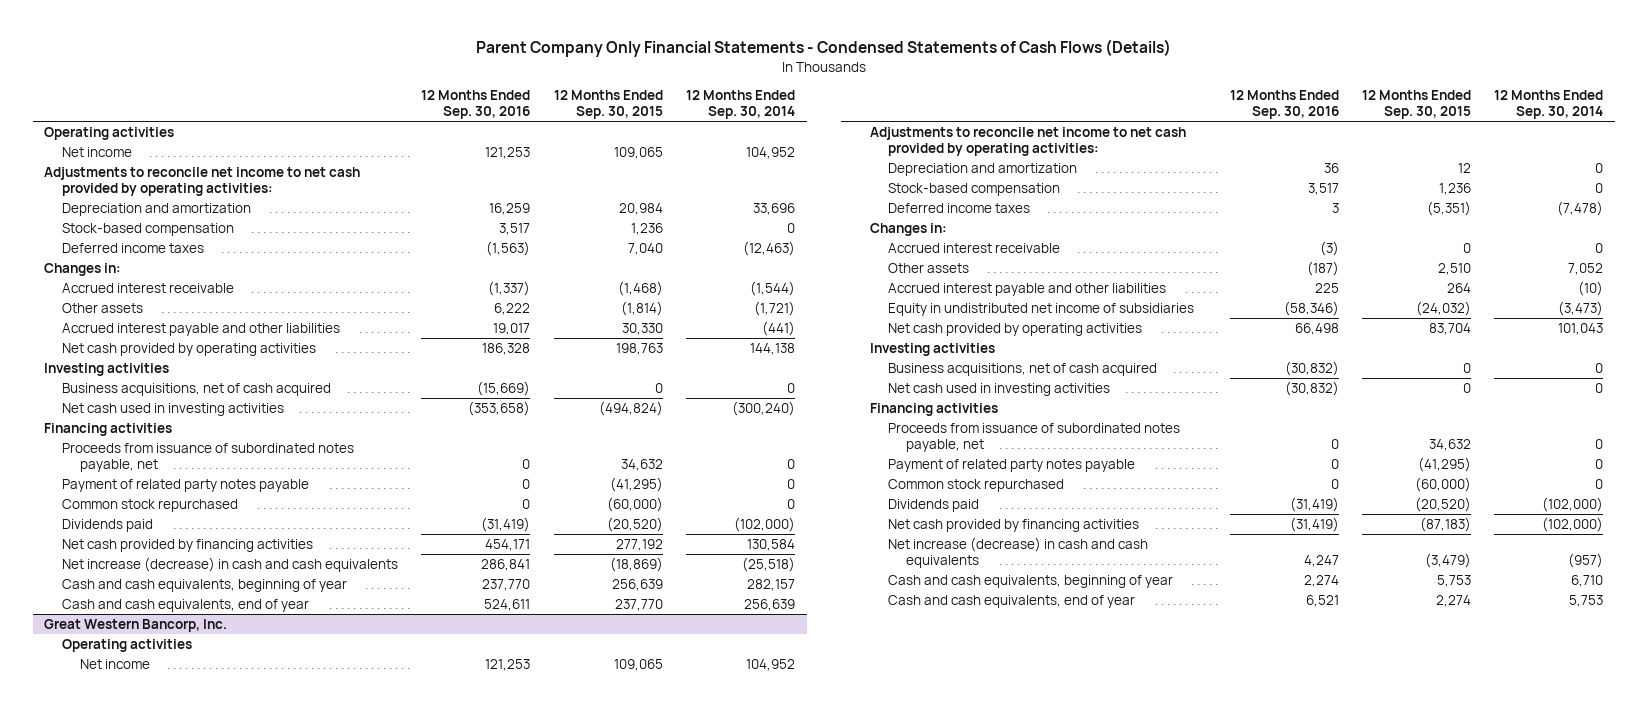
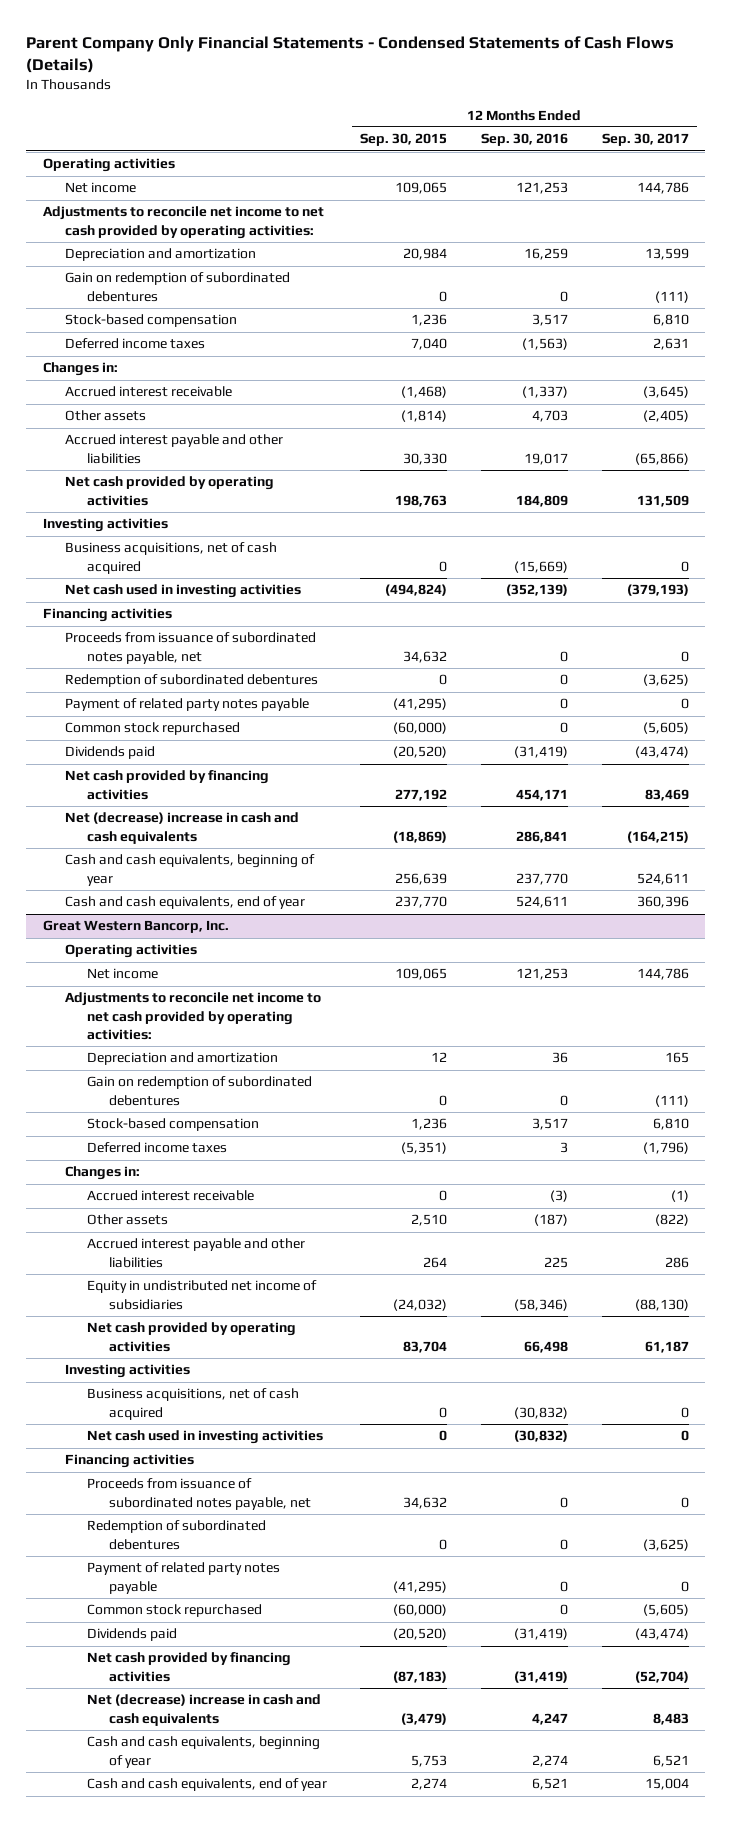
- | 12 Months Ended Sep. 30, 2016 | 12 Months Ended Sep. 30, 2015 | 12 Months Ended Sep. 30, 2014
+ | 12 Months Ended Sep. 30, 2015 | 12 Months Ended Sep. 30, 2016 | 12 Months Ended Sep. 30, 2017
+ Gain on redemption of subordinated debentures | 0 | 0 | (111)
- Other assets | 6,222 | (1,814) | (1,721)
+ Other assets | (1,814) | 4,703 | (2,405)
- Net cash provided by operating activities | 186,328 | 198,763 | 144,138
+ Net cash provided by operating activities | 198,763 | 184,809 | 131,509
- Net cash used in investing activities | (353,658) | (494,824) | (300,240)
+ Net cash used in investing activities | (494,824) | (352,139) | (379,193)
+ Redemption of subordinated debentures | 0 | 0 | (3,625)
- Net increase (decrease) in cash and cash equivalents | 286,841 | (18,869) | (25,518)
+ Net (decrease) increase in cash and cash equivalents | (18,869) | 286,841 | (164,215)
@ Great Western Bancorp, Inc.
+ Gain on redemption of subordinated debentures | 0 | 0 | (111)
+ Redemption of subordinated debentures | 0 | 0 | (3,625)
- Net increase (decrease) in cash and cash equivalents | 4,247 | (3,479) | (957)
+ Net (decrease) increase in cash and cash equivalents | (3,479) | 4,247 | 8,483

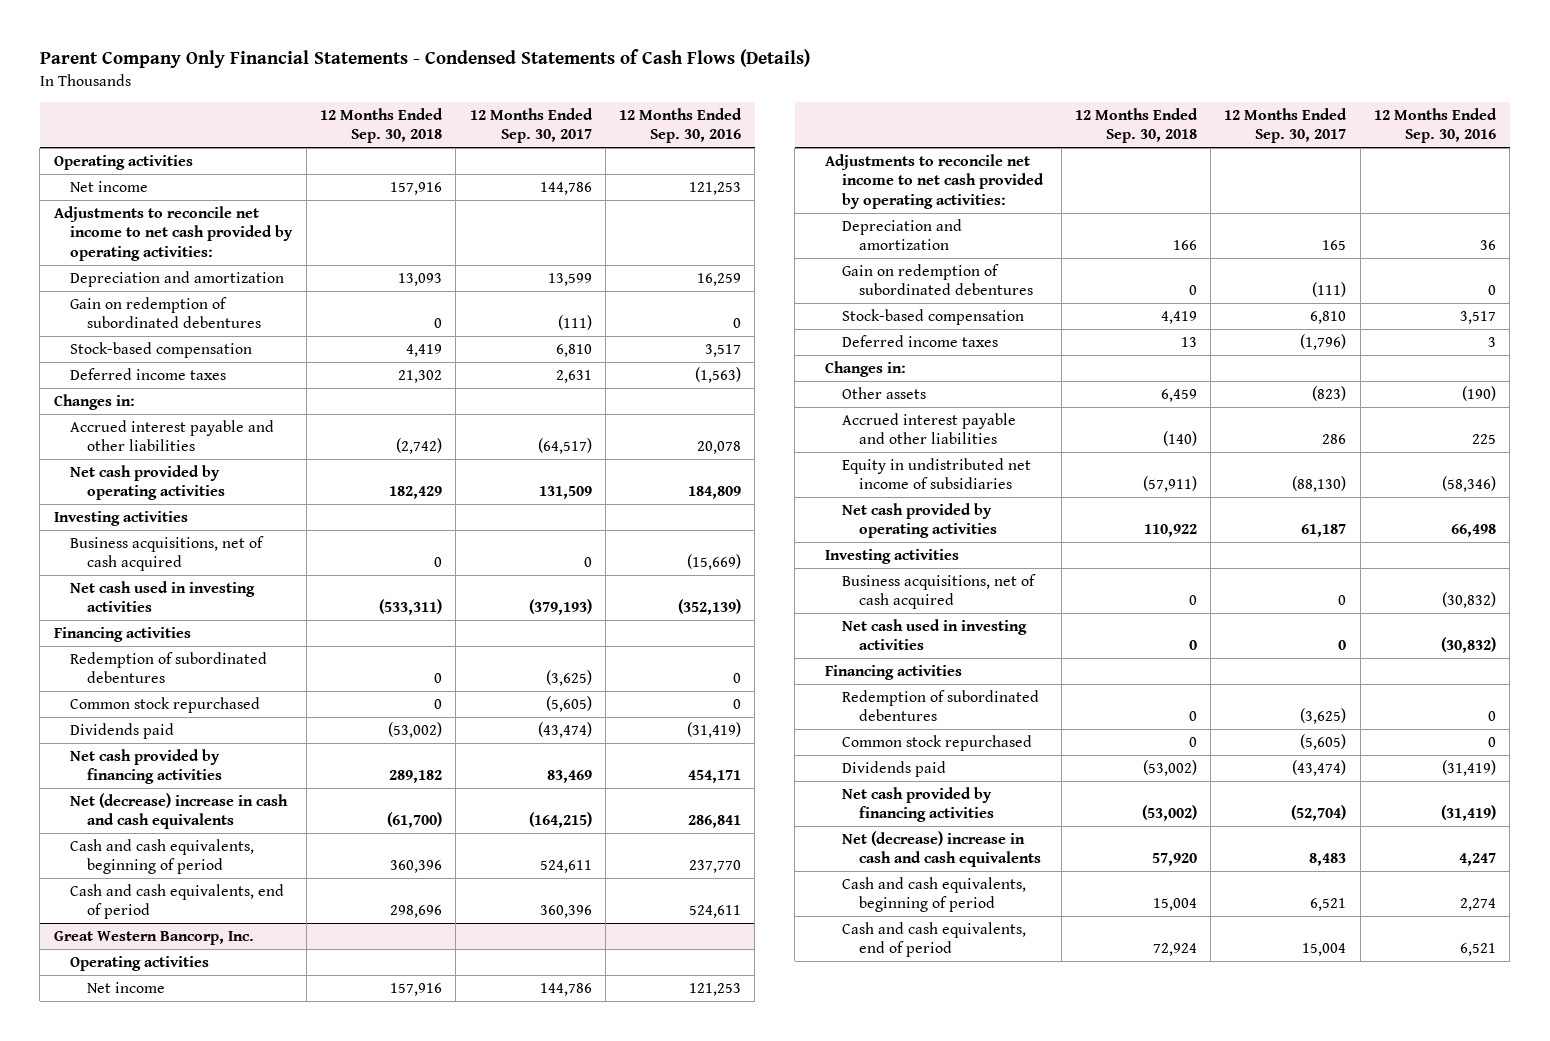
- | 12 Months Ended Sep. 30, 2015 | 12 Months Ended Sep. 30, 2016 | 12 Months Ended Sep. 30, 2017
+ | 12 Months Ended Sep. 30, 2018 | 12 Months Ended Sep. 30, 2017 | 12 Months Ended Sep. 30, 2016
- Accrued interest receivable | (1,468) | (1,337) | (3,645)
- Other assets | (1,814) | 4,703 | (2,405)
- Accrued interest payable and other liabilities | 30,330 | 19,017 | (65,866)
+ Accrued interest payable and other liabilities | (2,742) | (64,517) | 20,078
- Proceeds from issuance of subordinated notes payable, net | 34,632 | 0 | 0
- Payment of related party notes payable | (41,295) | 0 | 0
- Cash and cash equivalents, beginning of year | 256,639 | 237,770 | 524,611
- Cash and cash equivalents, end of year | 237,770 | 524,611 | 360,396
+ Cash and cash equivalents, beginning of period | 360,396 | 524,611 | 237,770
+ Cash and cash equivalents, end of period | 298,696 | 360,396 | 524,611
@ Great Western Bancorp, Inc.
- Accrued interest receivable | 0 | (3) | (1)
- Other assets | 2,510 | (187) | (822)
+ Other assets | 6,459 | (823) | (190)
- Proceeds from issuance of subordinated notes payable, net | 34,632 | 0 | 0
- Payment of related party notes payable | (41,295) | 0 | 0
- Cash and cash equivalents, beginning of year | 5,753 | 2,274 | 6,521
- Cash and cash equivalents, end of year | 2,274 | 6,521 | 15,004
+ Cash and cash equivalents, beginning of period | 15,004 | 6,521 | 2,274
+ Cash and cash equivalents, end of period | 72,924 | 15,004 | 6,521

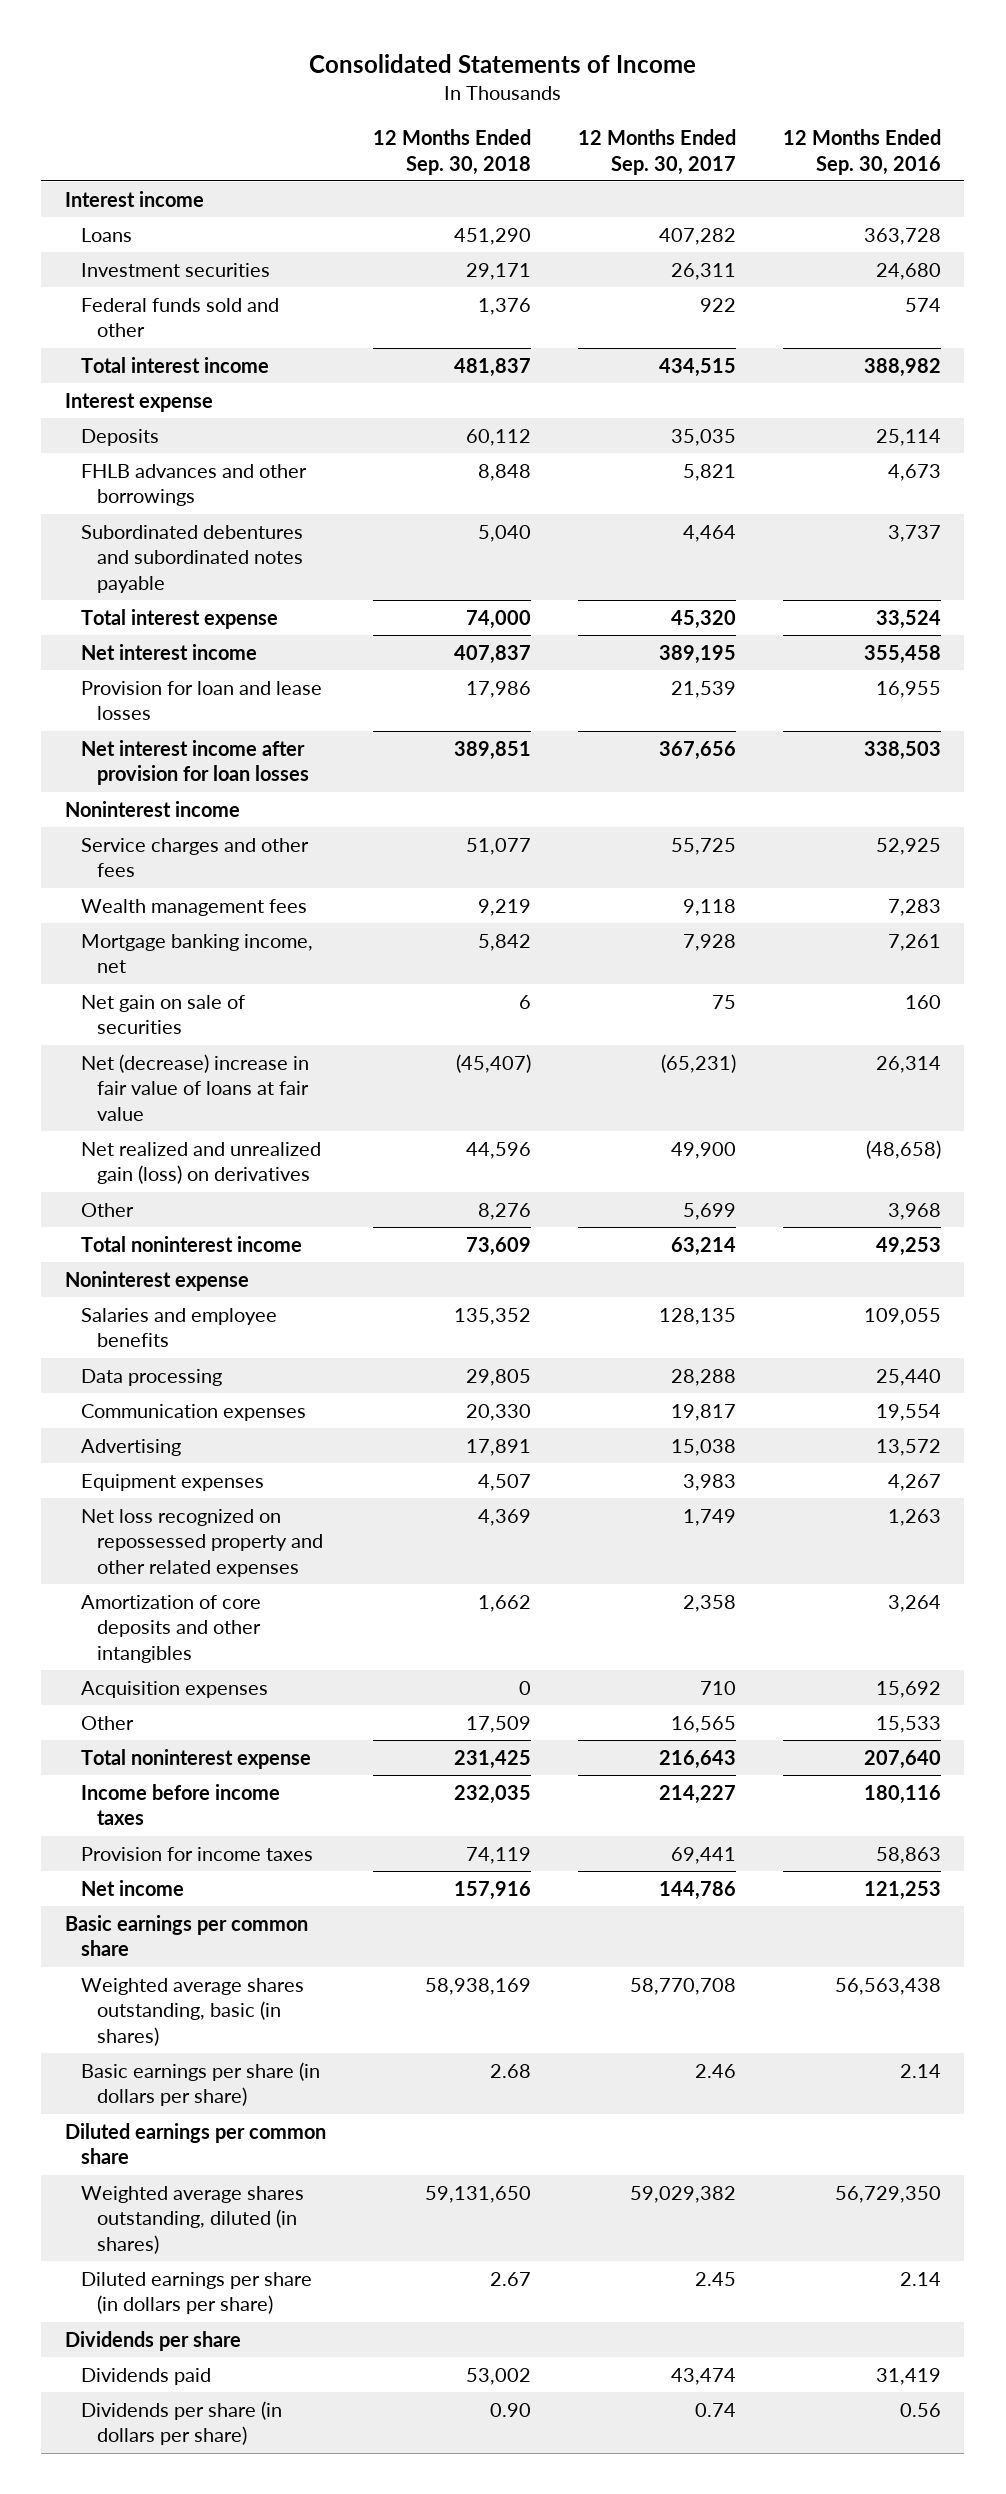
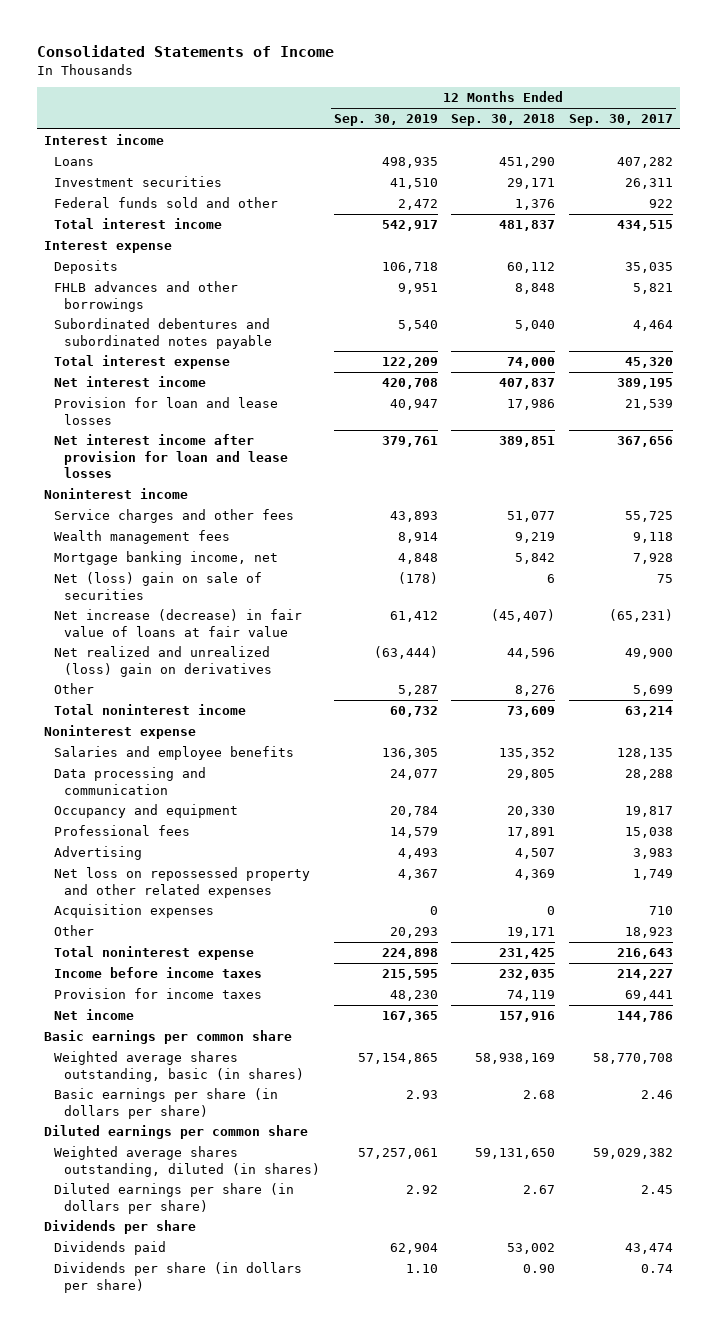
- | 12 Months Ended Sep. 30, 2018 | 12 Months Ended Sep. 30, 2017 | 12 Months Ended Sep. 30, 2016
+ | 12 Months Ended Sep. 30, 2019 | 12 Months Ended Sep. 30, 2018 | 12 Months Ended Sep. 30, 2017
- Net interest income after provision for loan losses | 389,851 | 367,656 | 338,503
+ Net interest income after provision for loan and lease losses | 379,761 | 389,851 | 367,656
- Net gain on sale of securities | 6 | 75 | 160
- Net (decrease) increase in fair value of loans at fair value | (45,407) | (65,231) | 26,314
- Net realized and unrealized gain (loss) on derivatives | 44,596 | 49,900 | (48,658)
+ Net (loss) gain on sale of securities | (178) | 6 | 75
+ Net increase (decrease) in fair value of loans at fair value | 61,412 | (45,407) | (65,231)
+ Net realized and unrealized (loss) gain on derivatives | (63,444) | 44,596 | 49,900
- Data processing | 29,805 | 28,288 | 25,440
- Communication expenses | 20,330 | 19,817 | 19,554
- Advertising | 17,891 | 15,038 | 13,572
- Equipment expenses | 4,507 | 3,983 | 4,267
- Net loss recognized on repossessed property and other related expenses | 4,369 | 1,749 | 1,263
- Amortization of core deposits and other intangibles | 1,662 | 2,358 | 3,264
+ Data processing and communication | 24,077 | 29,805 | 28,288
+ Occupancy and equipment | 20,784 | 20,330 | 19,817
+ Professional fees | 14,579 | 17,891 | 15,038
+ Advertising | 4,493 | 4,507 | 3,983
+ Net loss on repossessed property and other related expenses | 4,367 | 4,369 | 1,749
- Other | 17,509 | 16,565 | 15,533
+ Other | 20,293 | 19,171 | 18,923

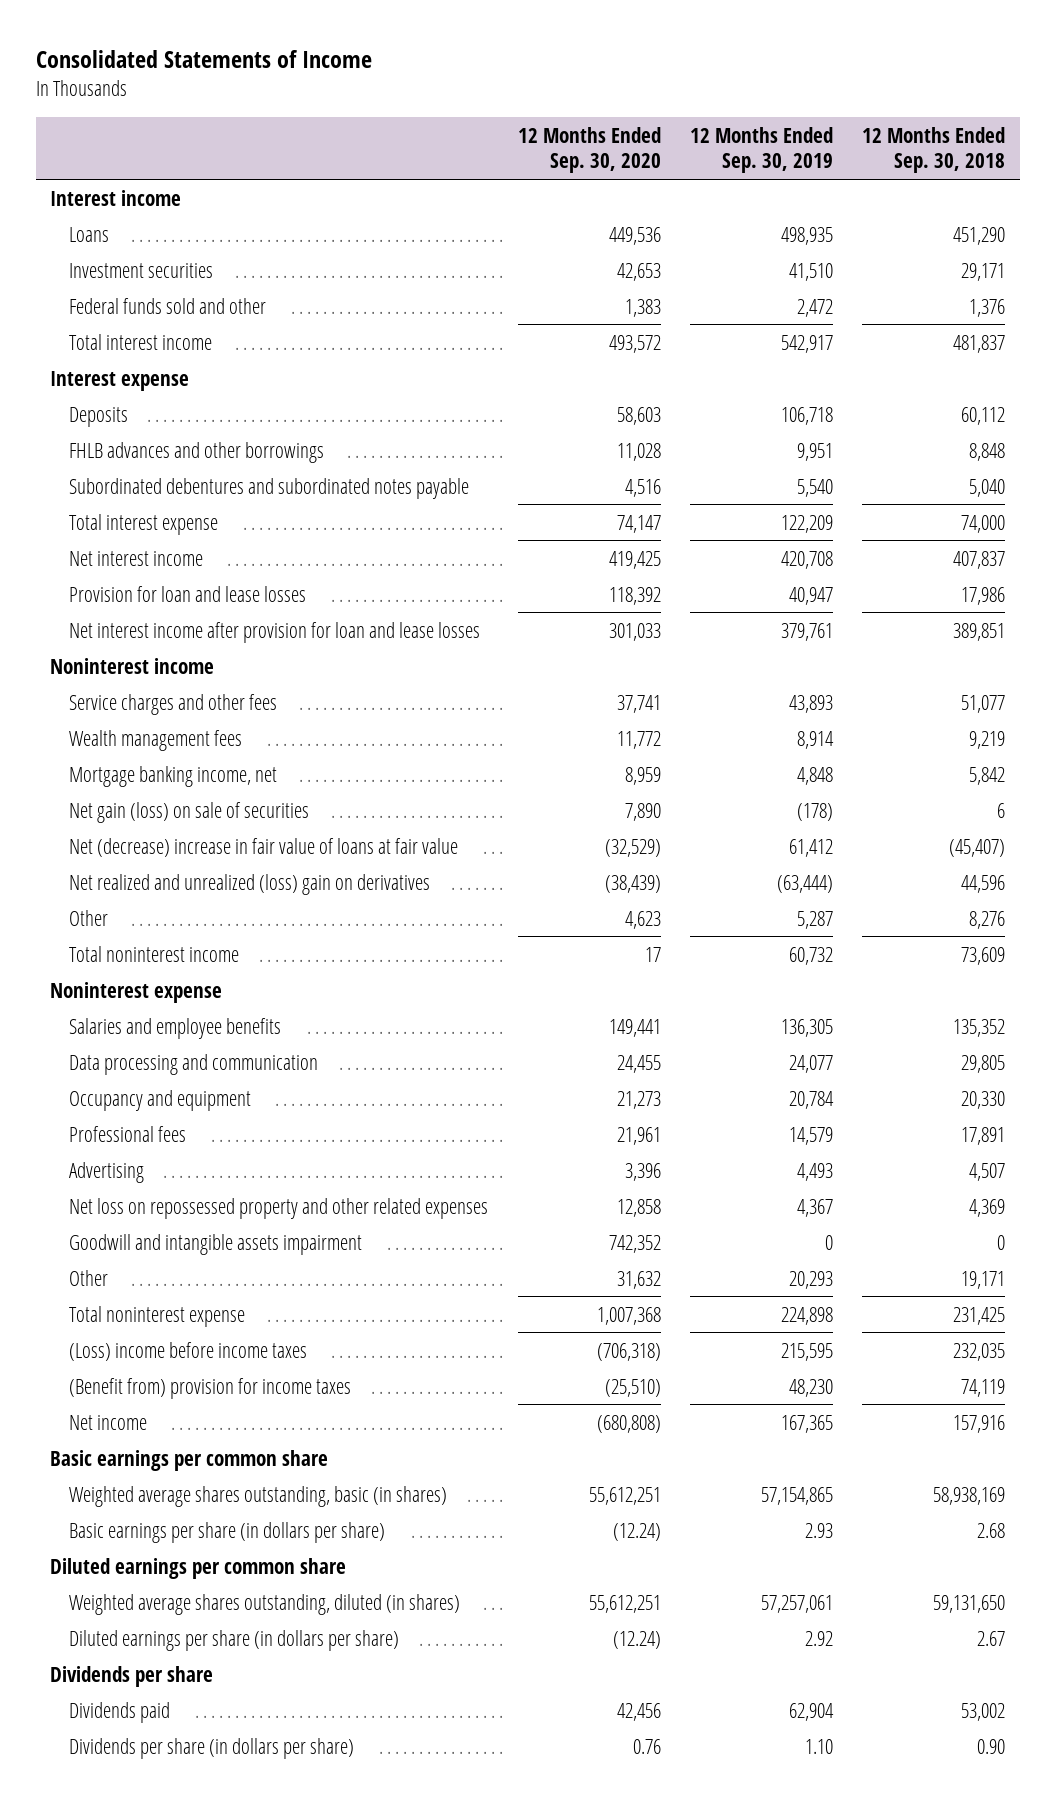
- | 12 Months Ended Sep. 30, 2019 | 12 Months Ended Sep. 30, 2018 | 12 Months Ended Sep. 30, 2017
+ | 12 Months Ended Sep. 30, 2020 | 12 Months Ended Sep. 30, 2019 | 12 Months Ended Sep. 30, 2018
- Net (loss) gain on sale of securities | (178) | 6 | 75
- Net increase (decrease) in fair value of loans at fair value | 61,412 | (45,407) | (65,231)
+ Net gain (loss) on sale of securities | 7,890 | (178) | 6
+ Net (decrease) increase in fair value of loans at fair value | (32,529) | 61,412 | (45,407)
- Acquisition expenses | 0 | 0 | 710
+ Goodwill and intangible assets impairment | 742,352 | 0 | 0
- Income before income taxes | 215,595 | 232,035 | 214,227
- Provision for income taxes | 48,230 | 74,119 | 69,441
+ (Loss) income before income taxes | (706,318) | 215,595 | 232,035
+ (Benefit from) provision for income taxes | (25,510) | 48,230 | 74,119

